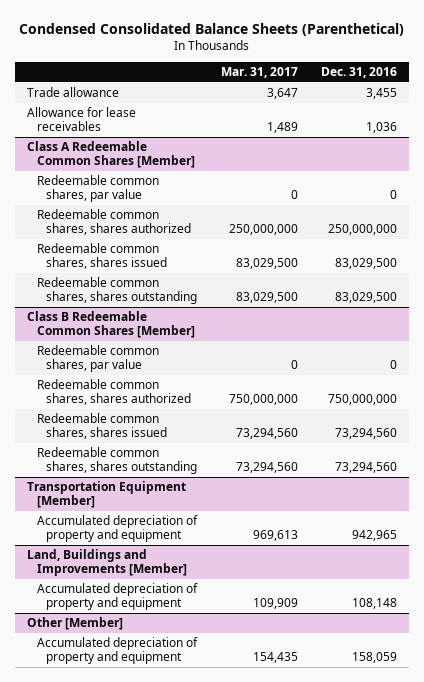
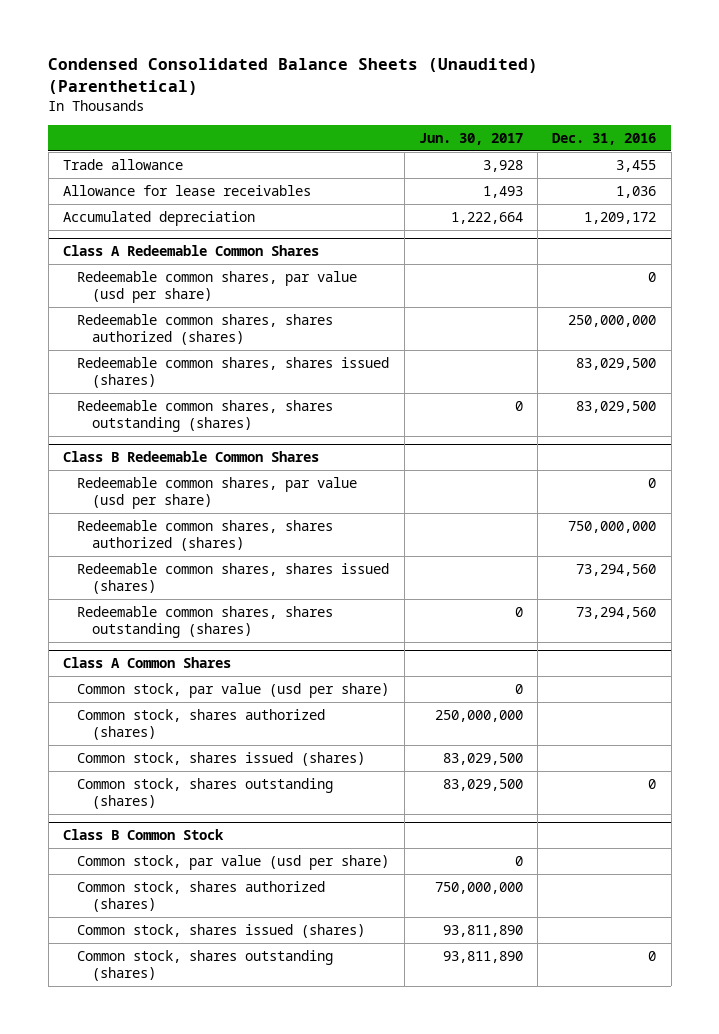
- Condensed Consolidated Balance Sheets (Parenthetical)
+ Condensed Consolidated Balance Sheets (Unaudited) (Parenthetical)
- | Mar. 31, 2017 | Dec. 31, 2016
+ | Jun. 30, 2017 | Dec. 31, 2016
- Class A Redeemable Common Shares [Member]
- Redeemable common shares, par value | 0 | 0
- Redeemable common shares, shares authorized | 250,000,000 | 250,000,000
- Redeemable common shares, shares issued | 83,029,500 | 83,029,500
- Redeemable common shares, shares outstanding | 83,029,500 | 83,029,500
- Class B Redeemable Common Shares [Member]
- Redeemable common shares, par value | 0 | 0
- Redeemable common shares, shares authorized | 750,000,000 | 750,000,000
- Redeemable common shares, shares issued | 73,294,560 | 73,294,560
- Redeemable common shares, shares outstanding | 73,294,560 | 73,294,560
- Transportation Equipment [Member]
- Accumulated depreciation of property and equipment | 969,613 | 942,965
- Land, Buildings and Improvements [Member]
- Accumulated depreciation of property and equipment | 109,909 | 108,148
- Other [Member]
- Accumulated depreciation of property and equipment | 154,435 | 158,059
+ Accumulated depreciation | 1,222,664 | 1,209,172
+ Class A Redeemable Common Shares
+ Redeemable common shares, par value (usd per share) | | 0
+ Redeemable common shares, shares authorized (shares) | | 250,000,000
+ Redeemable common shares, shares issued (shares) | | 83,029,500
+ Redeemable common shares, shares outstanding (shares) | 0 | 83,029,500
+ Class B Redeemable Common Shares
+ Redeemable common shares, par value (usd per share) | | 0
+ Redeemable common shares, shares authorized (shares) | | 750,000,000
+ Redeemable common shares, shares issued (shares) | | 73,294,560
+ Redeemable common shares, shares outstanding (shares) | 0 | 73,294,560
+ Class A Common Shares
+ Common stock, par value (usd per share) | 0 |
+ Common stock, shares authorized (shares) | 250,000,000 |
+ Common stock, shares issued (shares) | 83,029,500 |
+ Common stock, shares outstanding (shares) | 83,029,500 | 0
+ Class B Common Stock
+ Common stock, par value (usd per share) | 0 |
+ Common stock, shares authorized (shares) | 750,000,000 |
+ Common stock, shares issued (shares) | 93,811,890 |
+ Common stock, shares outstanding (shares) | 93,811,890 | 0

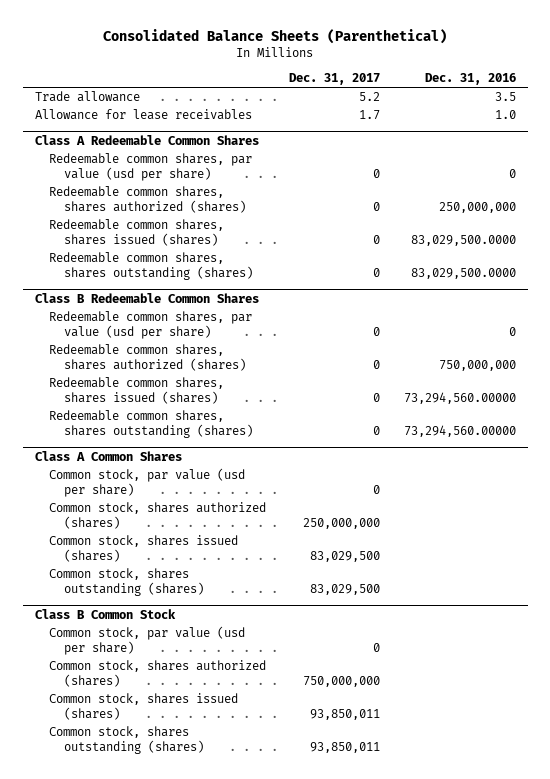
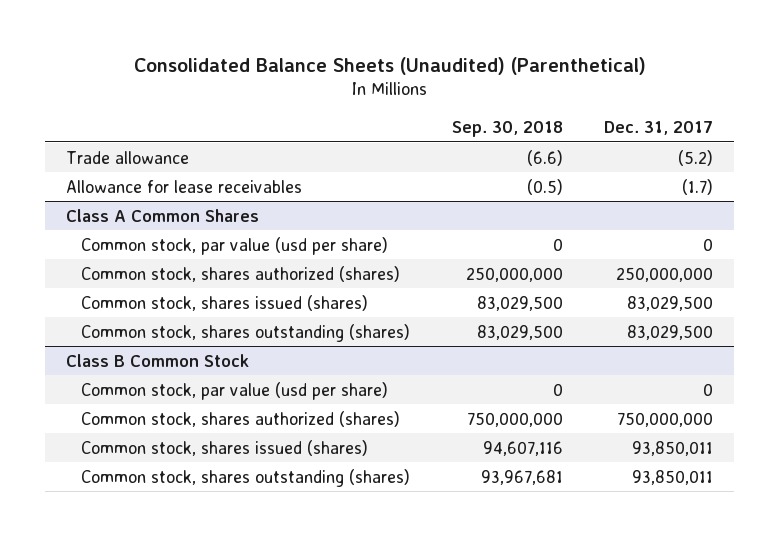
- Consolidated Balance Sheets (Parenthetical)
+ Consolidated Balance Sheets (Unaudited) (Parenthetical)
- | Dec. 31, 2017 | Dec. 31, 2016
+ | Sep. 30, 2018 | Dec. 31, 2017
- Trade allowance | 5.2 | 3.5
- Allowance for lease receivables | 1.7 | 1.0
- Class A Redeemable Common Shares
- Redeemable common shares, par value (usd per share) | 0 | 0
- Redeemable common shares, shares authorized (shares) | 0 | 250,000,000
- Redeemable common shares, shares issued (shares) | 0 | 83,029,500.0000
- Redeemable common shares, shares outstanding (shares) | 0 | 83,029,500.0000
- Class B Redeemable Common Shares
- Redeemable common shares, par value (usd per share) | 0 | 0
- Redeemable common shares, shares authorized (shares) | 0 | 750,000,000
- Redeemable common shares, shares issued (shares) | 0 | 73,294,560.00000
- Redeemable common shares, shares outstanding (shares) | 0 | 73,294,560.00000
+ Trade allowance | (6.6) | (5.2)
+ Allowance for lease receivables | (0.5) | (1.7)

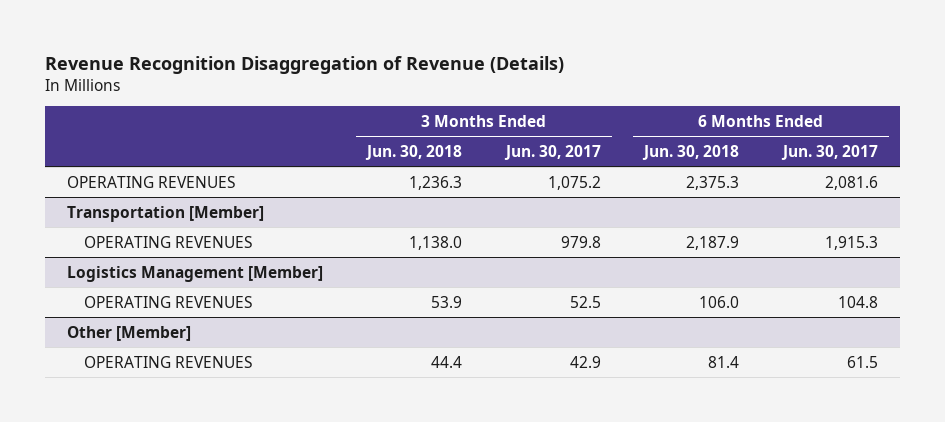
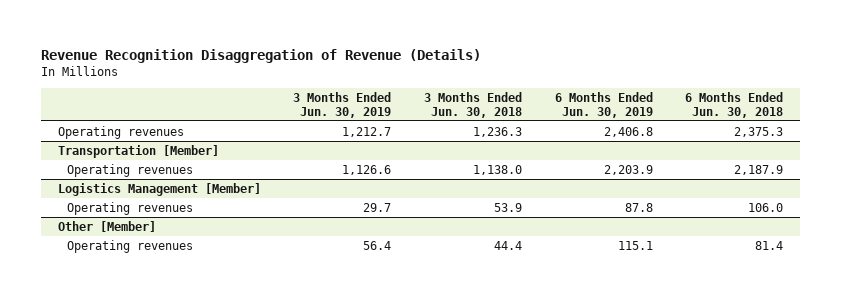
- | 3 Months Ended Jun. 30, 2018 | 3 Months Ended Jun. 30, 2017 | 6 Months Ended Jun. 30, 2018 | 6 Months Ended Jun. 30, 2017
+ | 3 Months Ended Jun. 30, 2019 | 3 Months Ended Jun. 30, 2018 | 6 Months Ended Jun. 30, 2019 | 6 Months Ended Jun. 30, 2018
- OPERATING REVENUES | 1,236.3 | 1,075.2 | 2,375.3 | 2,081.6
+ Operating revenues | 1,212.7 | 1,236.3 | 2,406.8 | 2,375.3
@ Transportation [Member]
- OPERATING REVENUES | 1,138.0 | 979.8 | 2,187.9 | 1,915.3
+ Operating revenues | 1,126.6 | 1,138.0 | 2,203.9 | 2,187.9
@ Logistics Management [Member]
- OPERATING REVENUES | 53.9 | 52.5 | 106.0 | 104.8
+ Operating revenues | 29.7 | 53.9 | 87.8 | 106.0
@ Other [Member]
- OPERATING REVENUES | 44.4 | 42.9 | 81.4 | 61.5
+ Operating revenues | 56.4 | 44.4 | 115.1 | 81.4

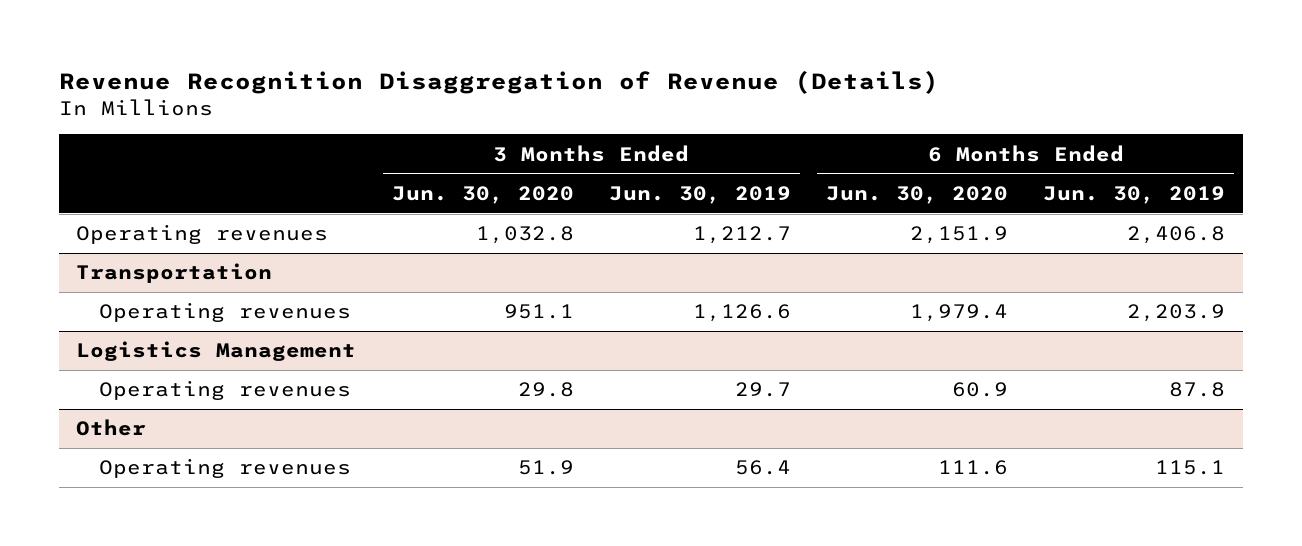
- | 3 Months Ended Jun. 30, 2019 | 3 Months Ended Jun. 30, 2018 | 6 Months Ended Jun. 30, 2019 | 6 Months Ended Jun. 30, 2018
+ | 3 Months Ended Jun. 30, 2020 | 3 Months Ended Jun. 30, 2019 | 6 Months Ended Jun. 30, 2020 | 6 Months Ended Jun. 30, 2019
- Transportation [Member]
+ Transportation
- Logistics Management [Member]
+ Logistics Management
- Other [Member]
+ Other

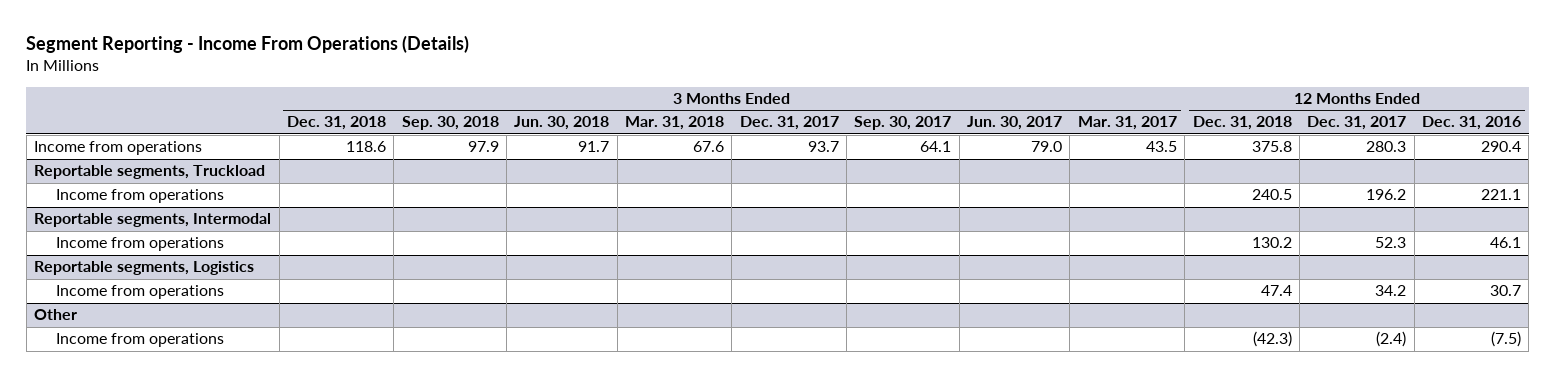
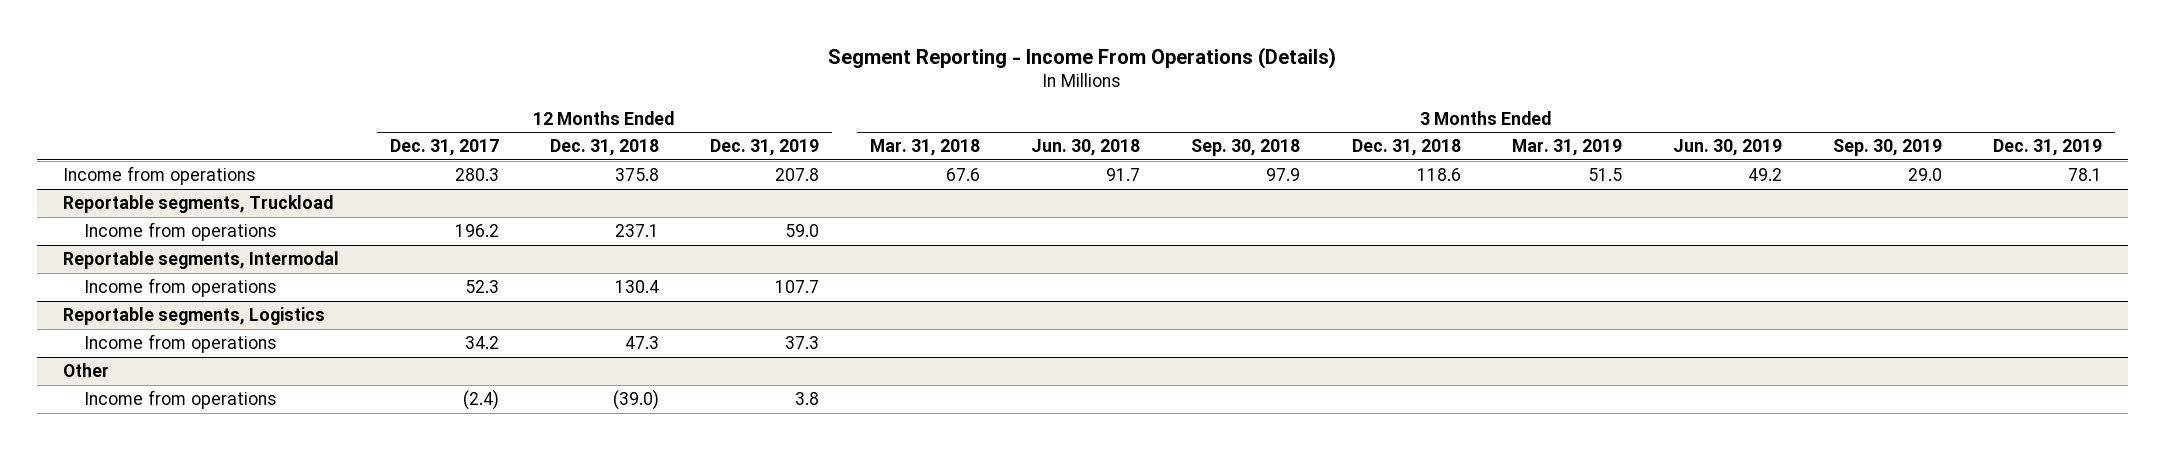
- | 3 Months Ended Dec. 31, 2018 | 3 Months Ended Sep. 30, 2018 | 3 Months Ended Jun. 30, 2018 | 3 Months Ended Mar. 31, 2018 | 3 Months Ended Dec. 31, 2017 | 3 Months Ended Sep. 30, 2017 | 3 Months Ended Jun. 30, 2017 | 3 Months Ended Mar. 31, 2017 | 12 Months Ended Dec. 31, 2018 | 12 Months Ended Dec. 31, 2017 | 12 Months Ended Dec. 31, 2016
+ | 12 Months Ended Dec. 31, 2017 | 12 Months Ended Dec. 31, 2018 | 12 Months Ended Dec. 31, 2019 | 3 Months Ended Mar. 31, 2018 | 3 Months Ended Jun. 30, 2018 | 3 Months Ended Sep. 30, 2018 | 3 Months Ended Dec. 31, 2018 | 3 Months Ended Mar. 31, 2019 | 3 Months Ended Jun. 30, 2019 | 3 Months Ended Sep. 30, 2019 | 3 Months Ended Dec. 31, 2019
@ Reportable segments, Truckload
- Income from operations | | | | | | | | | 240.5 | 196.2 | 221.1
+ Income from operations | 196.2 | 237.1 | 59.0 | | | | | | | |
@ Reportable segments, Intermodal
- Income from operations | | | | | | | | | 130.2 | 52.3 | 46.1
+ Income from operations | 52.3 | 130.4 | 107.7 | | | | | | | |
@ Reportable segments, Logistics
- Income from operations | | | | | | | | | 47.4 | 34.2 | 30.7
+ Income from operations | 34.2 | 47.3 | 37.3 | | | | | | | |
@ Other
- Income from operations | | | | | | | | | (42.3) | (2.4) | (7.5)
+ Income from operations | (2.4) | (39.0) | 3.8 | | | | | | | |

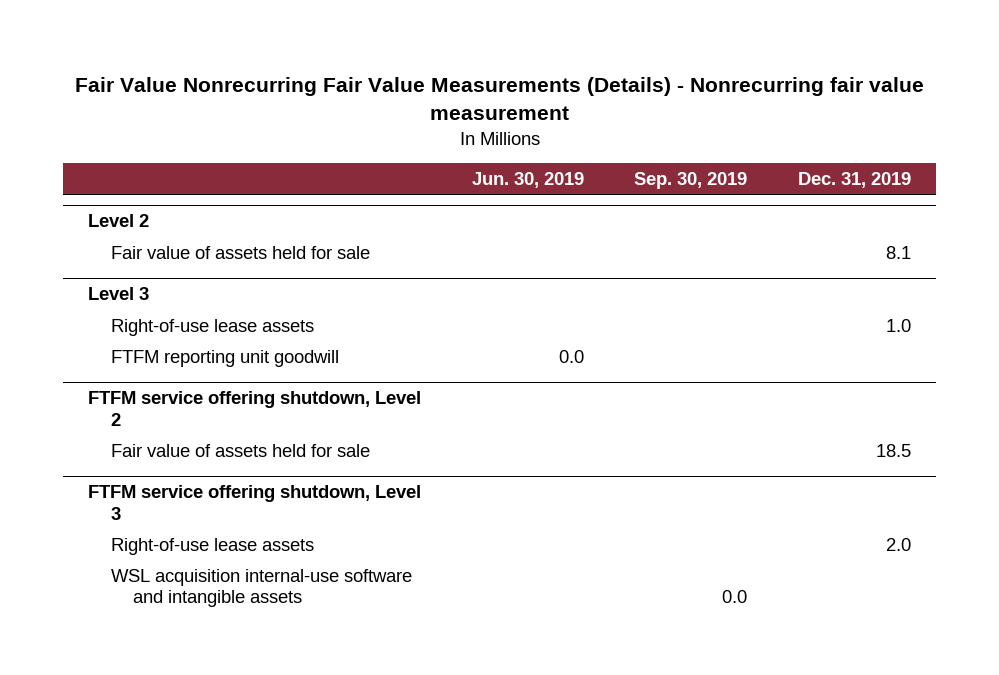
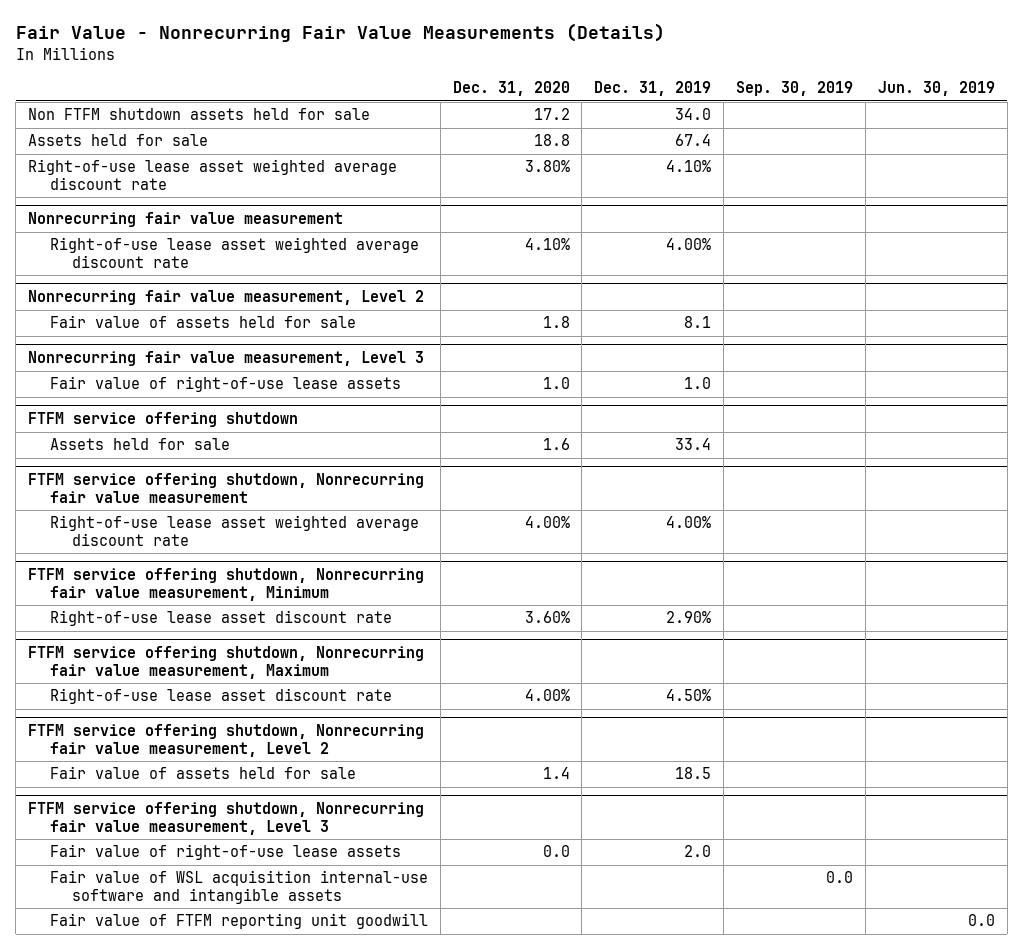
- Fair Value Nonrecurring Fair Value Measurements (Details) - Nonrecurring fair value measurement
+ Fair Value - Nonrecurring Fair Value Measurements (Details)
- | Jun. 30, 2019 | Sep. 30, 2019 | Dec. 31, 2019
+ | Dec. 31, 2020 | Dec. 31, 2019 | Sep. 30, 2019 | Jun. 30, 2019
- Level 2
+ Non FTFM shutdown assets held for sale | 17.2 | 34.0 | |
+ Assets held for sale | 18.8 | 67.4 | |
+ Right-of-use lease asset weighted average discount rate | 3.80% | 4.10% | |
+ Nonrecurring fair value measurement
+ Right-of-use lease asset weighted average discount rate | 4.10% | 4.00% | |
+ Nonrecurring fair value measurement, Level 2
- Level 3
- Right-of-use lease assets | | | 1.0
- FTFM reporting unit goodwill | 0.0 | |
- FTFM service offering shutdown, Level 2
+ Nonrecurring fair value measurement, Level 3
+ Fair value of right-of-use lease assets | 1.0 | 1.0 | |
+ FTFM service offering shutdown
+ Assets held for sale | 1.6 | 33.4 | |
+ FTFM service offering shutdown, Nonrecurring fair value measurement
+ Right-of-use lease asset weighted average discount rate | 4.00% | 4.00% | |
+ FTFM service offering shutdown, Nonrecurring fair value measurement, Minimum
+ Right-of-use lease asset discount rate | 3.60% | 2.90% | |
+ FTFM service offering shutdown, Nonrecurring fair value measurement, Maximum
+ Right-of-use lease asset discount rate | 4.00% | 4.50% | |
+ FTFM service offering shutdown, Nonrecurring fair value measurement, Level 2
- FTFM service offering shutdown, Level 3
- Right-of-use lease assets | | | 2.0
- WSL acquisition internal-use software and intangible assets | | 0.0 |
+ FTFM service offering shutdown, Nonrecurring fair value measurement, Level 3
+ Fair value of right-of-use lease assets | 0.0 | 2.0 | |
+ Fair value of WSL acquisition internal-use software and intangible assets | | | 0.0 |
+ Fair value of FTFM reporting unit goodwill | | | | 0.0

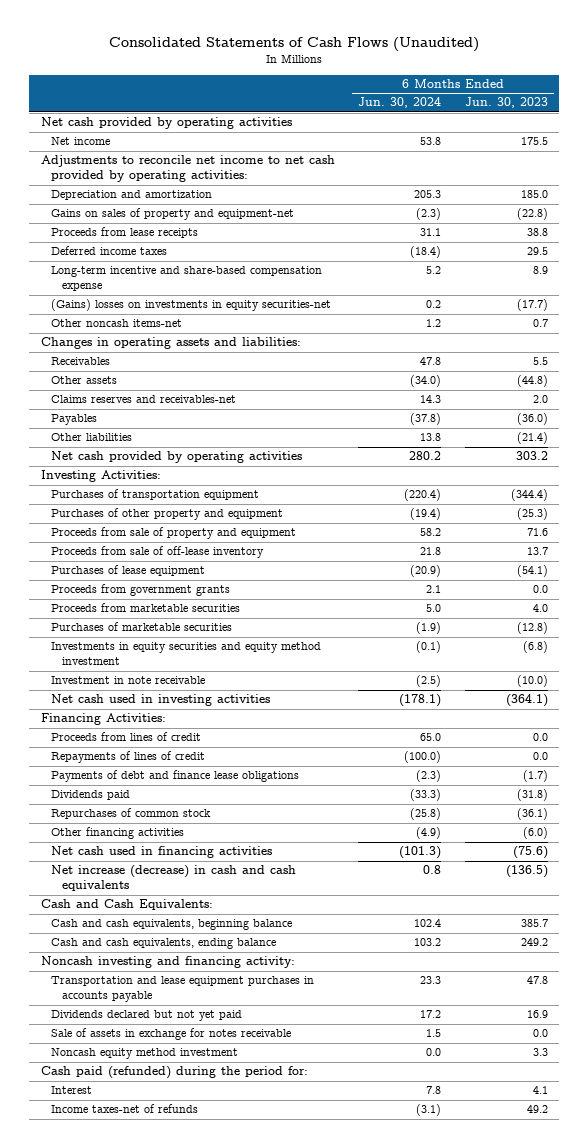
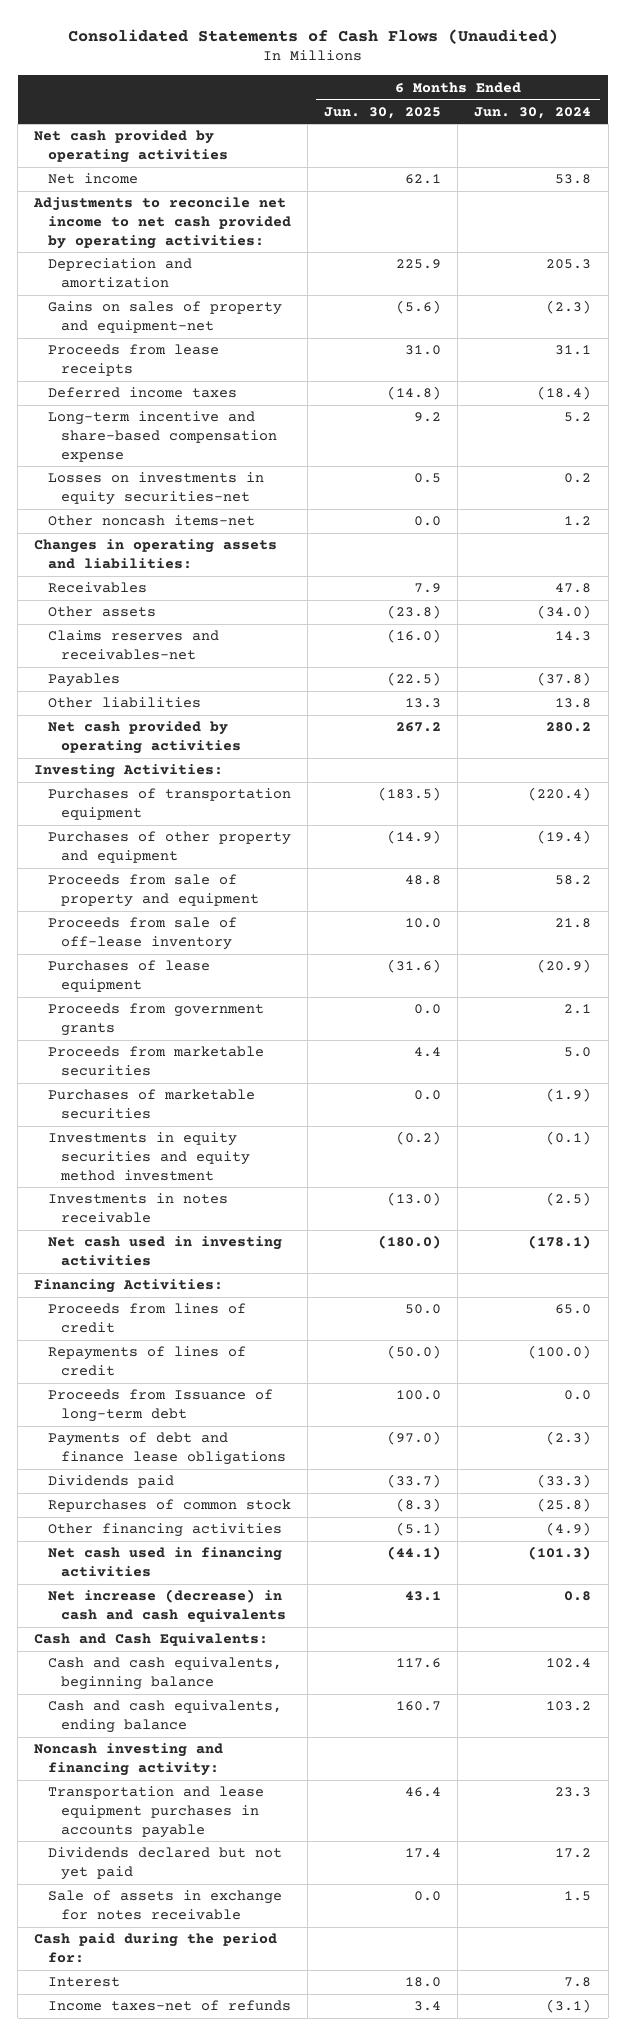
- | 6 Months Ended Jun. 30, 2024 | 6 Months Ended Jun. 30, 2023
+ | 6 Months Ended Jun. 30, 2025 | 6 Months Ended Jun. 30, 2024
- (Gains) losses on investments in equity securities-net | 0.2 | (17.7)
+ Losses on investments in equity securities-net | 0.5 | 0.2
- Investment in note receivable | (2.5) | (10.0)
+ Investments in notes receivable | (13.0) | (2.5)
+ Proceeds from Issuance of long-term debt | 100.0 | 0.0
- Noncash equity method investment | 0.0 | 3.3
- Cash paid (refunded) during the period for:
+ Cash paid during the period for:

